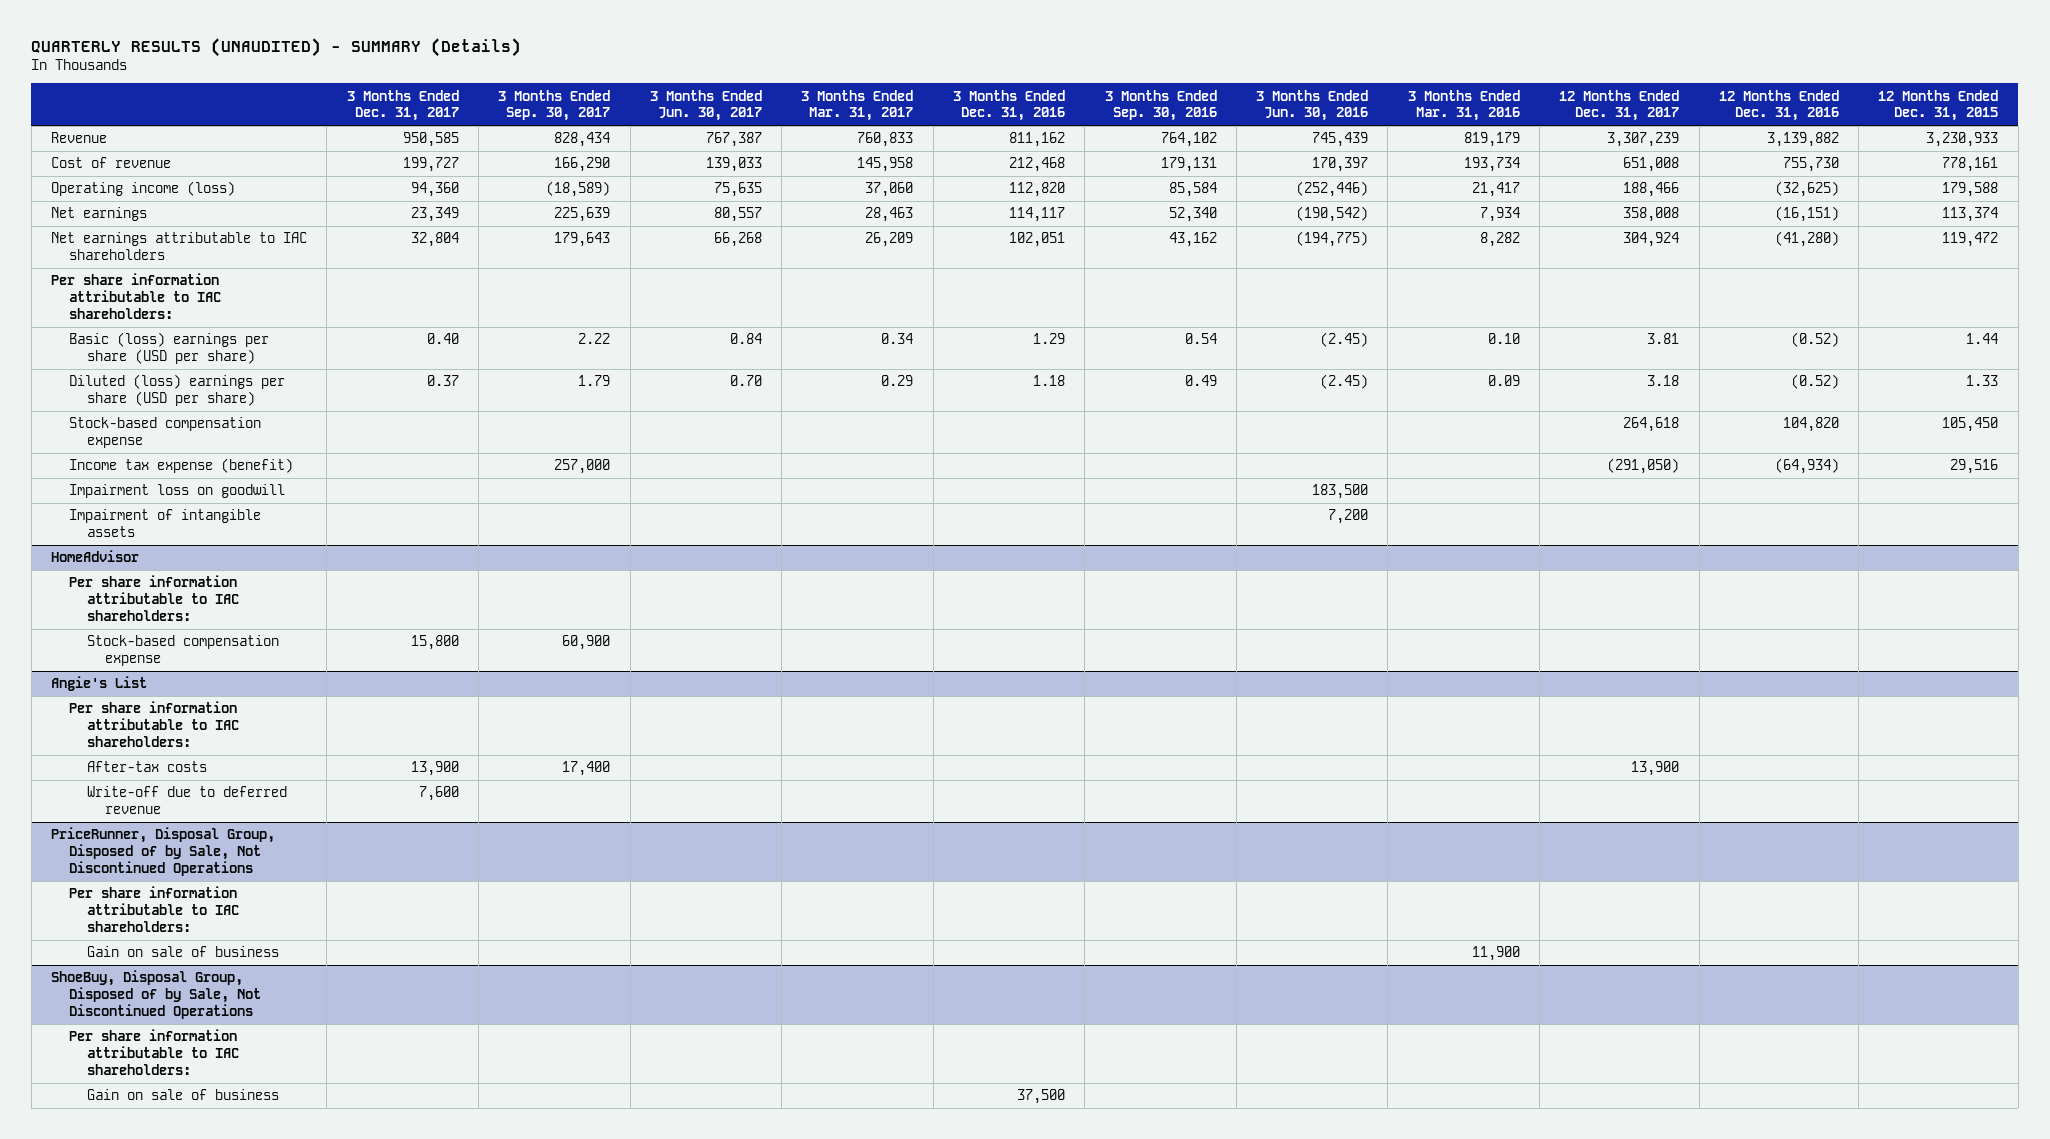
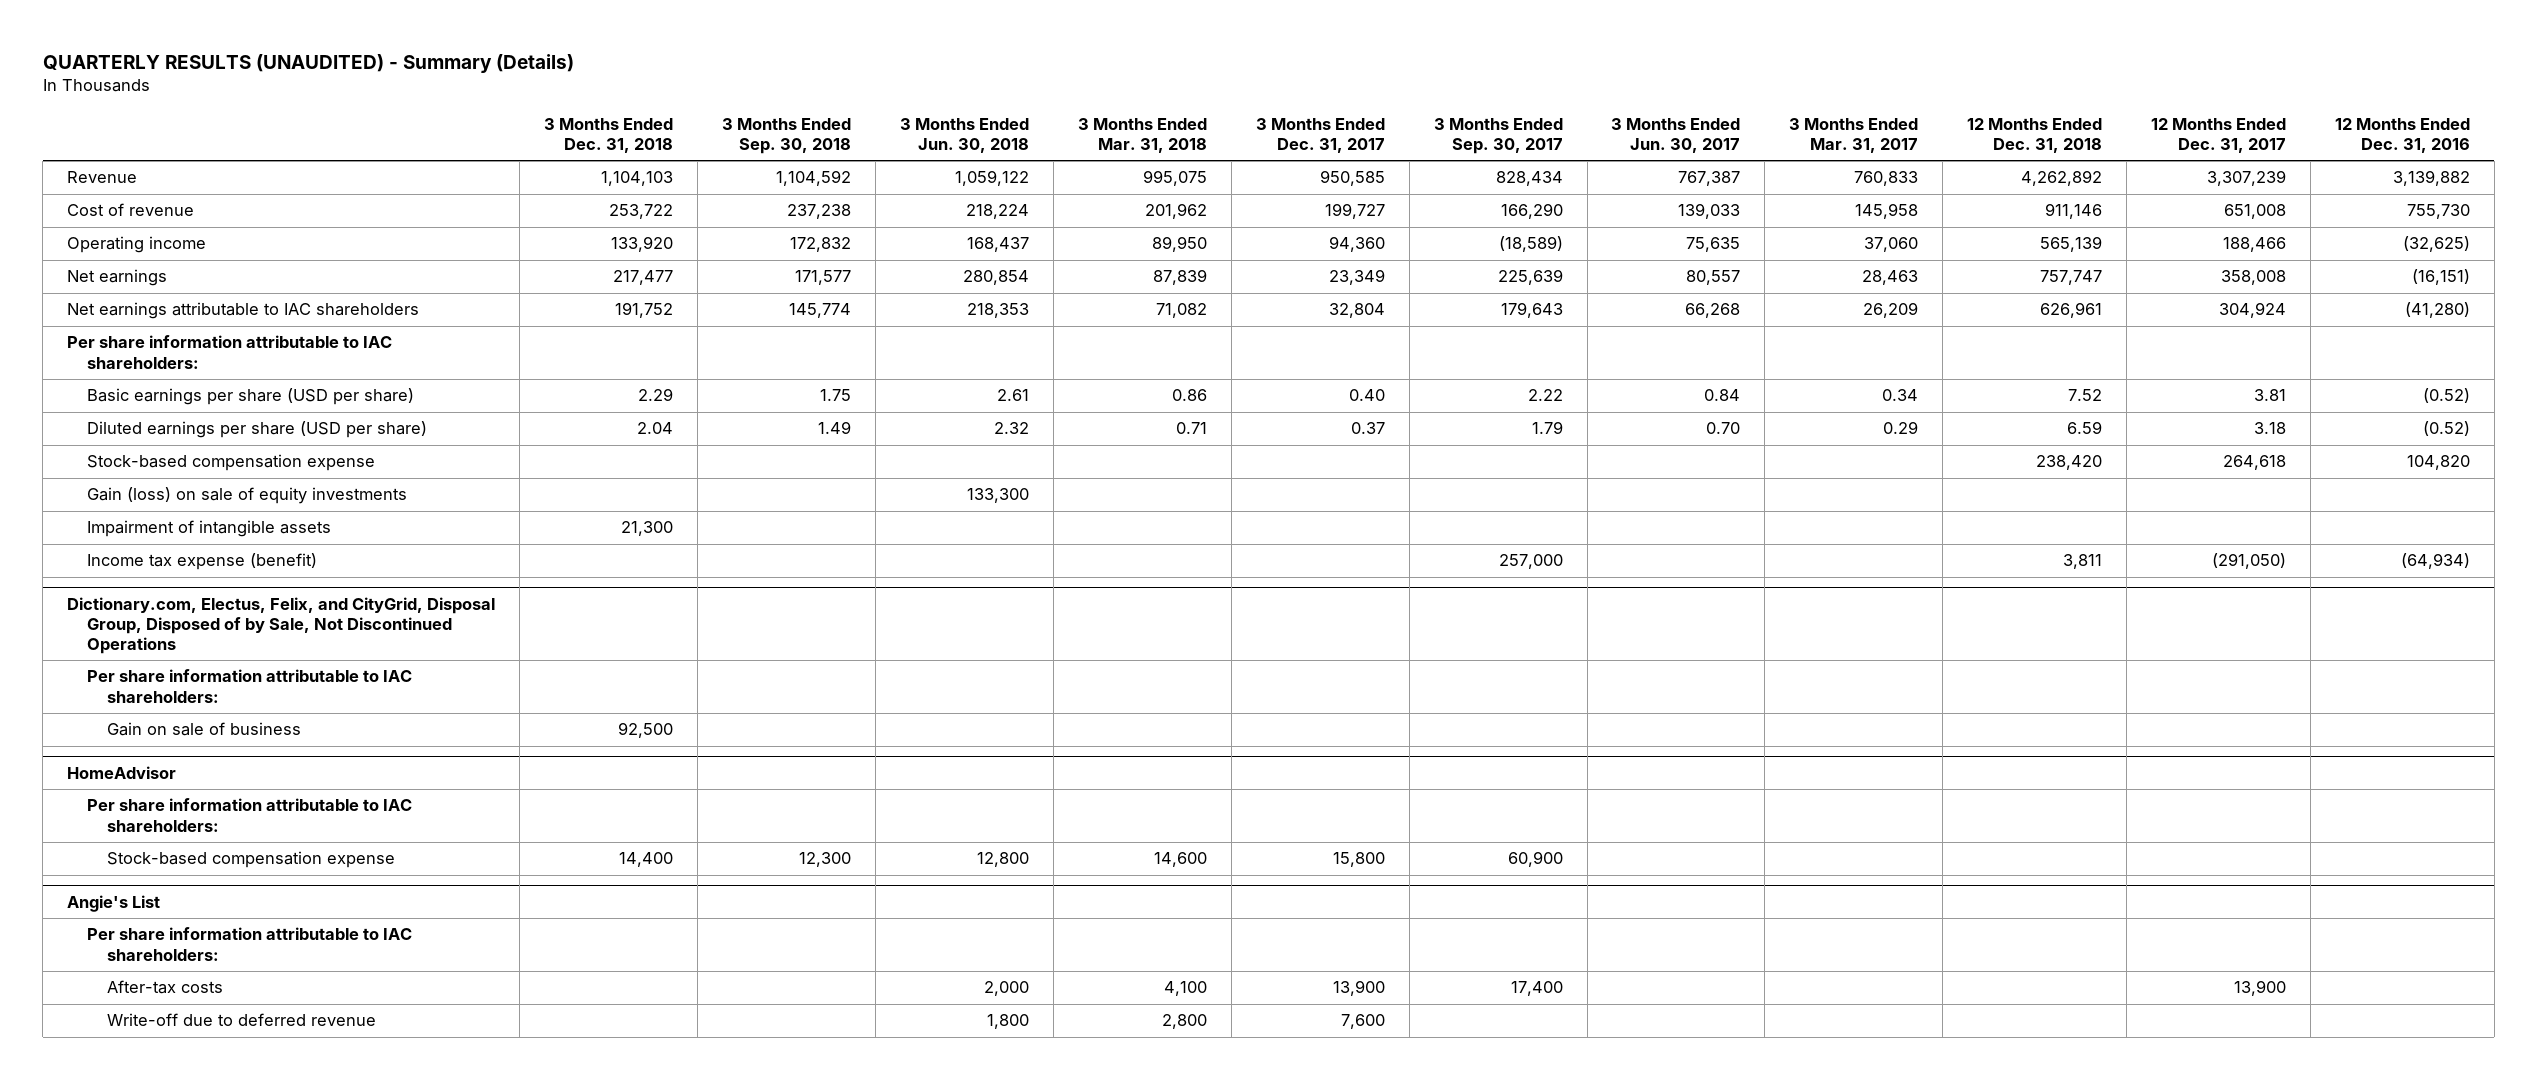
- QUARTERLY RESULTS (UNAUDITED) - SUMMARY (Details)
+ QUARTERLY RESULTS (UNAUDITED) - Summary (Details)
- | 3 Months Ended Dec. 31, 2017 | 3 Months Ended Sep. 30, 2017 | 3 Months Ended Jun. 30, 2017 | 3 Months Ended Mar. 31, 2017 | 3 Months Ended Dec. 31, 2016 | 3 Months Ended Sep. 30, 2016 | 3 Months Ended Jun. 30, 2016 | 3 Months Ended Mar. 31, 2016 | 12 Months Ended Dec. 31, 2017 | 12 Months Ended Dec. 31, 2016 | 12 Months Ended Dec. 31, 2015
+ | 3 Months Ended Dec. 31, 2018 | 3 Months Ended Sep. 30, 2018 | 3 Months Ended Jun. 30, 2018 | 3 Months Ended Mar. 31, 2018 | 3 Months Ended Dec. 31, 2017 | 3 Months Ended Sep. 30, 2017 | 3 Months Ended Jun. 30, 2017 | 3 Months Ended Mar. 31, 2017 | 12 Months Ended Dec. 31, 2018 | 12 Months Ended Dec. 31, 2017 | 12 Months Ended Dec. 31, 2016
- Operating income (loss) | 94,360 | (18,589) | 75,635 | 37,060 | 112,820 | 85,584 | (252,446) | 21,417 | 188,466 | (32,625) | 179,588
+ Operating income | 133,920 | 172,832 | 168,437 | 89,950 | 94,360 | (18,589) | 75,635 | 37,060 | 565,139 | 188,466 | (32,625)
- Basic (loss) earnings per share (USD per share) | 0.40 | 2.22 | 0.84 | 0.34 | 1.29 | 0.54 | (2.45) | 0.10 | 3.81 | (0.52) | 1.44
- Diluted (loss) earnings per share (USD per share) | 0.37 | 1.79 | 0.70 | 0.29 | 1.18 | 0.49 | (2.45) | 0.09 | 3.18 | (0.52) | 1.33
+ Basic earnings per share (USD per share) | 2.29 | 1.75 | 2.61 | 0.86 | 0.40 | 2.22 | 0.84 | 0.34 | 7.52 | 3.81 | (0.52)
+ Diluted earnings per share (USD per share) | 2.04 | 1.49 | 2.32 | 0.71 | 0.37 | 1.79 | 0.70 | 0.29 | 6.59 | 3.18 | (0.52)
- Impairment loss on goodwill | | | | | | | 183,500 | | | |
+ Gain (loss) on sale of equity investments | | | 133,300 | | | | | | | |
moved down: Income tax expense (benefit) | | | | | | 257,000 | | | 3,811 | (291,050) | (64,934)
+ Dictionary.com, Electus, Felix, and CityGrid, Disposal Group, Disposed of by Sale, Not Discontinued Operations
+ Per share information attributable to IAC shareholders:
+ Gain on sale of business | 92,500 | | | | | | | | | |
- PriceRunner, Disposal Group, Disposed of by Sale, Not Discontinued Operations
- Per share information attributable to IAC shareholders:
- Gain on sale of business | | | | | | | | 11,900 | | |
- ShoeBuy, Disposal Group, Disposed of by Sale, Not Discontinued Operations
- Per share information attributable to IAC shareholders:
- Gain on sale of business | | | | | 37,500 | | | | | |

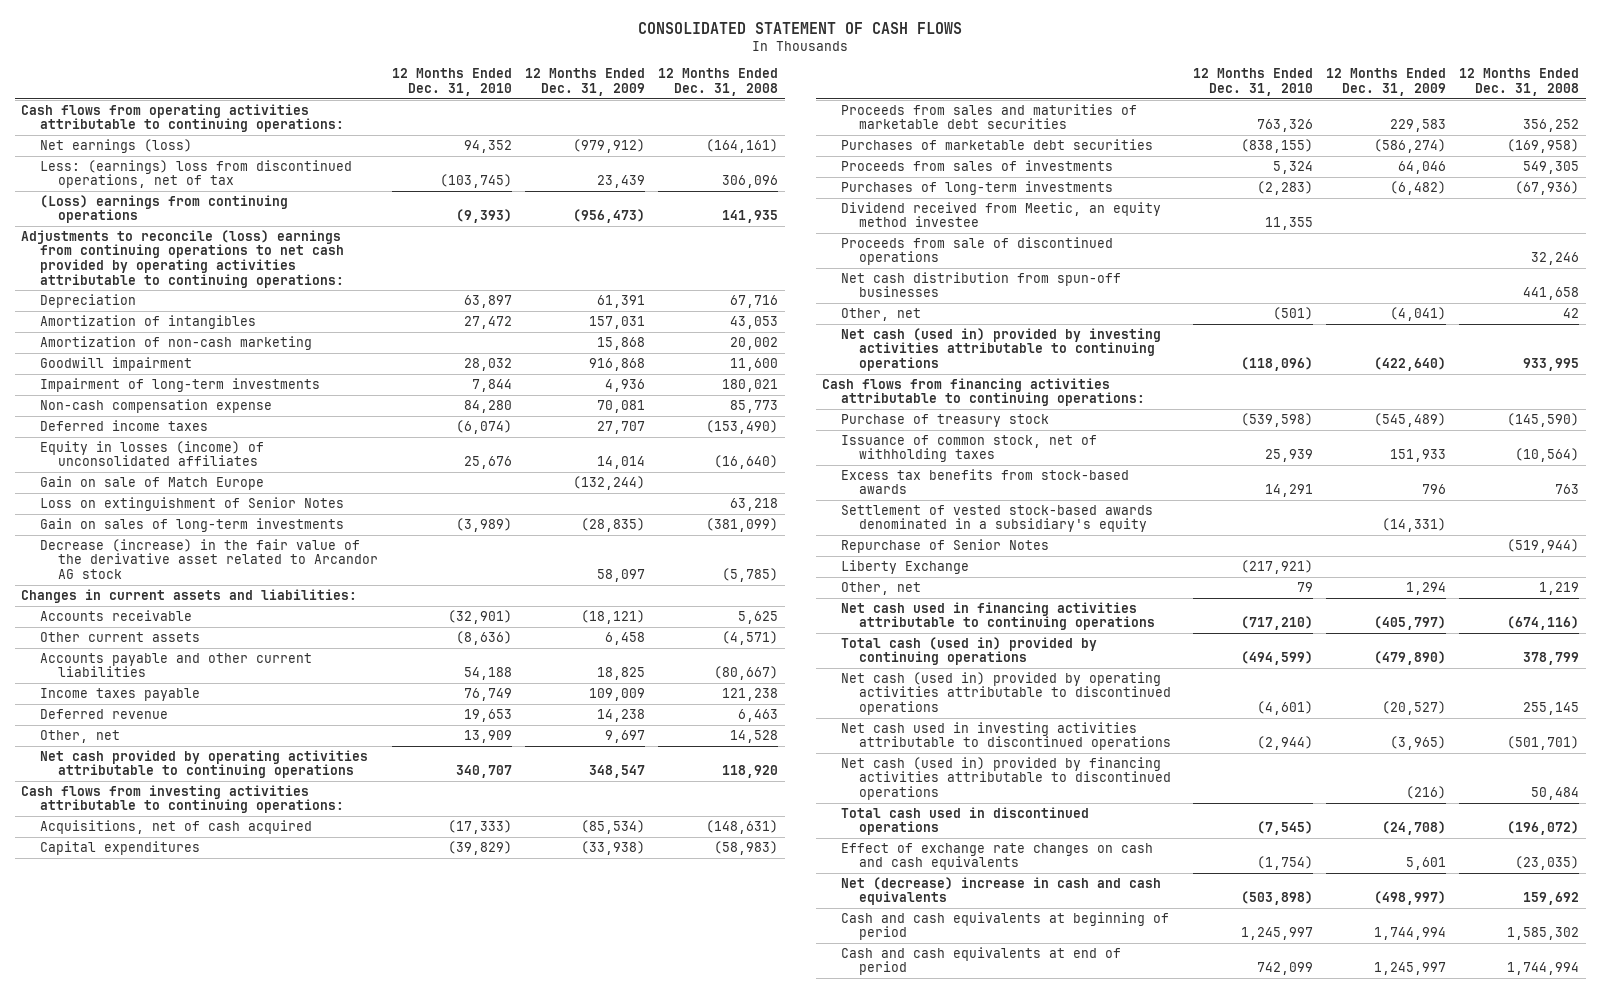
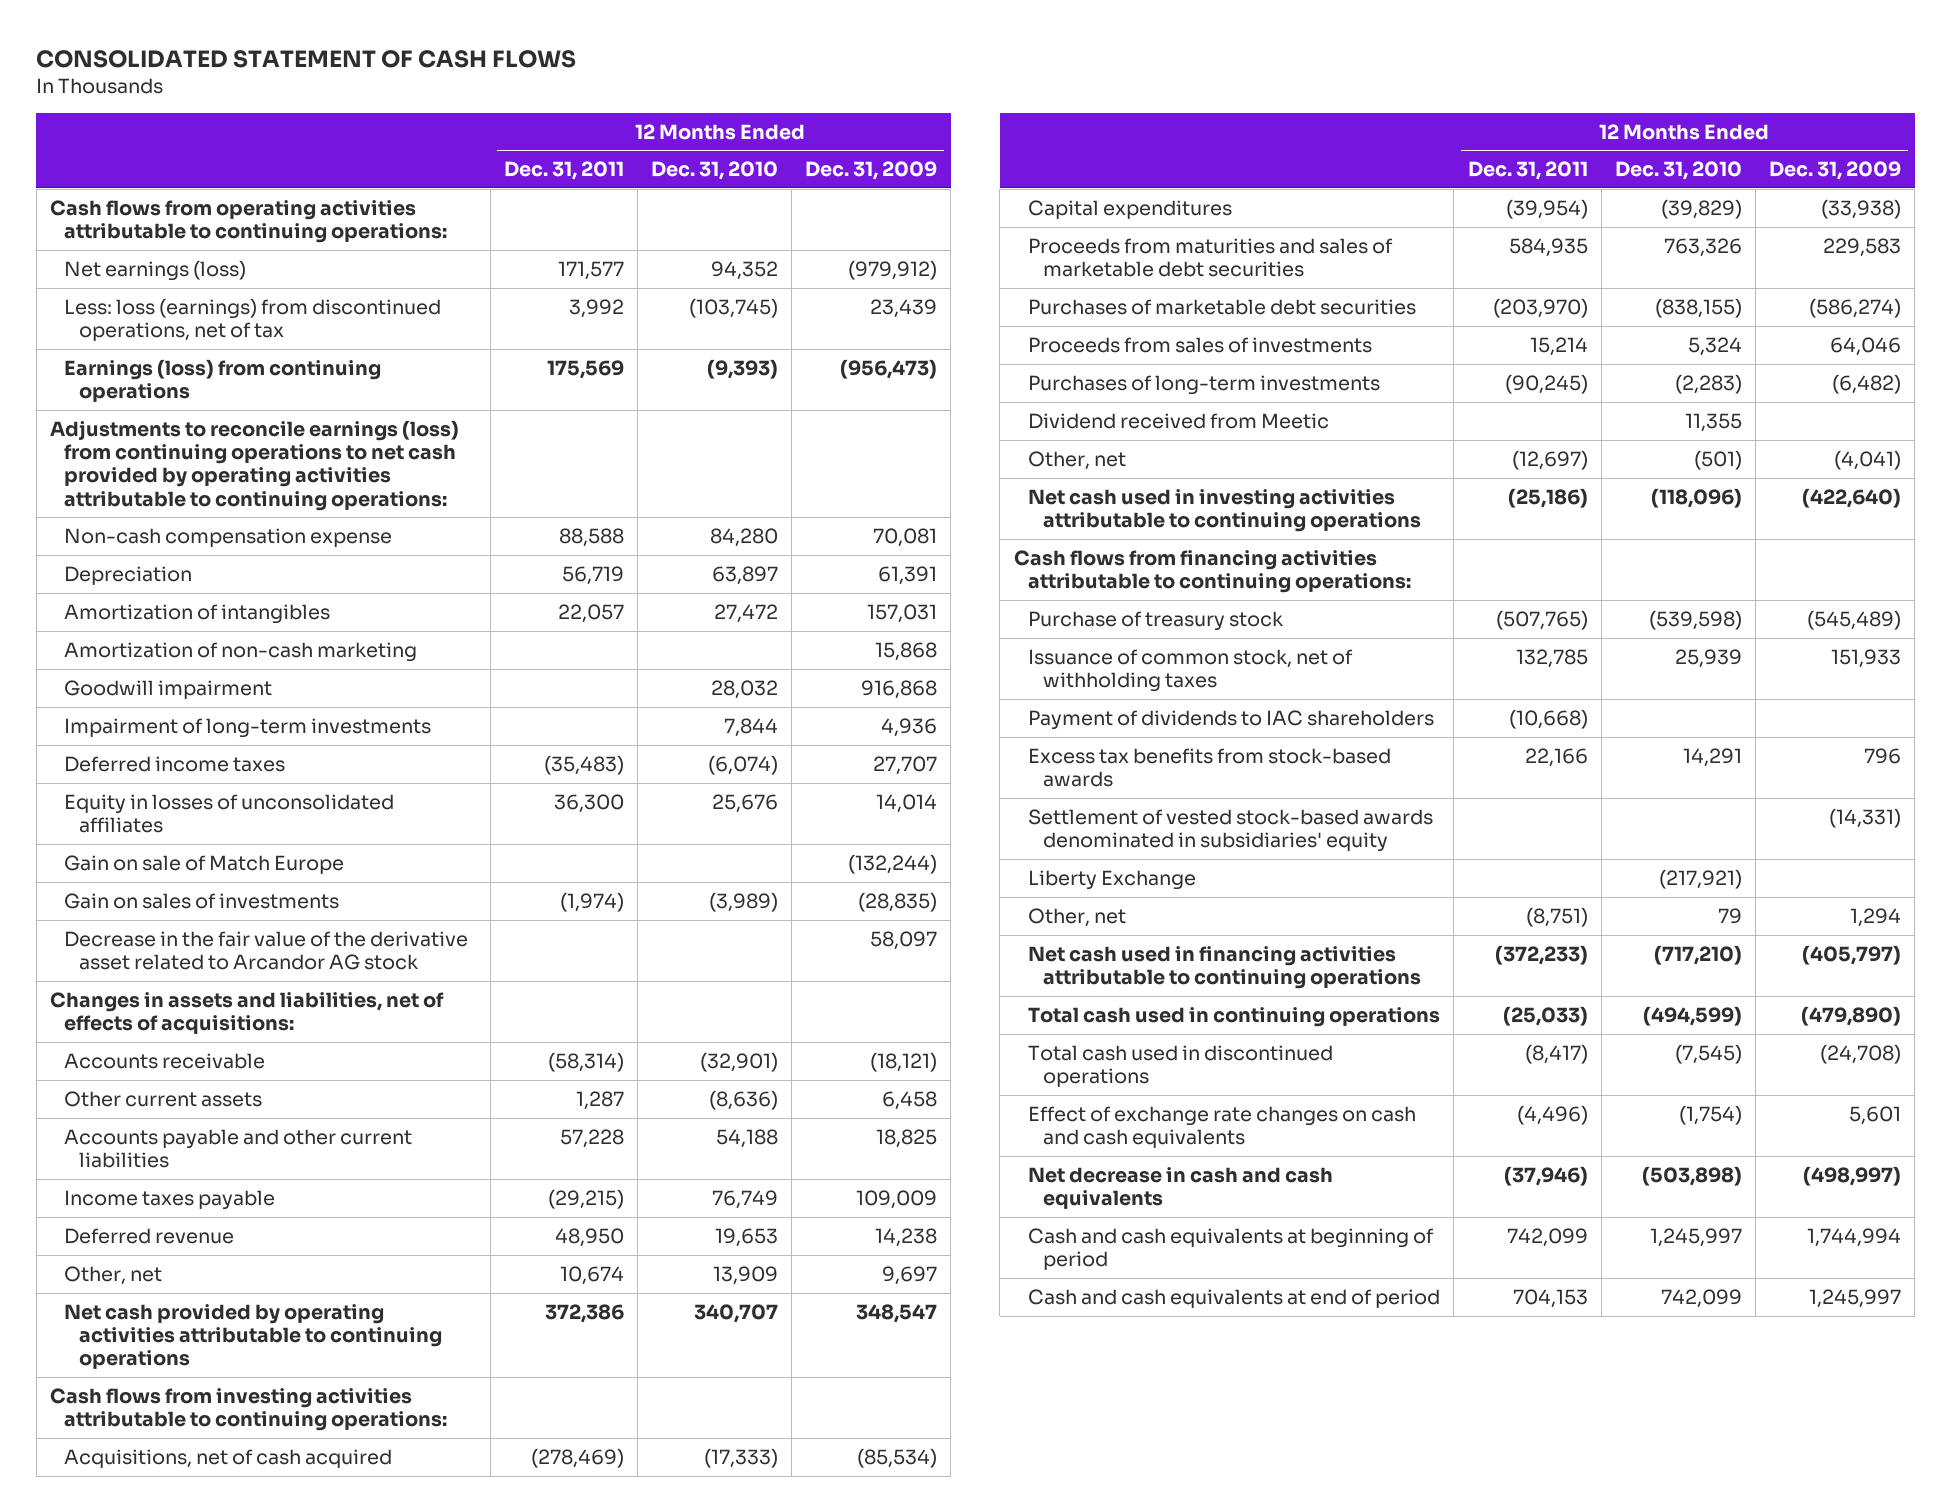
- | 12 Months Ended Dec. 31, 2010 | 12 Months Ended Dec. 31, 2009 | 12 Months Ended Dec. 31, 2008
+ | 12 Months Ended Dec. 31, 2011 | 12 Months Ended Dec. 31, 2010 | 12 Months Ended Dec. 31, 2009
- Less: (earnings) loss from discontinued operations, net of tax | (103,745) | 23,439 | 306,096
- (Loss) earnings from continuing operations | (9,393) | (956,473) | 141,935
- Adjustments to reconcile (loss) earnings from continuing operations to net cash provided by operating activities attributable to continuing operations:
+ Less: loss (earnings) from discontinued operations, net of tax | 3,992 | (103,745) | 23,439
+ Earnings (loss) from continuing operations | 175,569 | (9,393) | (956,473)
+ Adjustments to reconcile earnings (loss) from continuing operations to net cash provided by operating activities attributable to continuing operations:
moved up: Non-cash compensation expense | 88,588 | 84,280 | 70,081
- Equity in losses (income) of unconsolidated affiliates | 25,676 | 14,014 | (16,640)
+ Equity in losses of unconsolidated affiliates | 36,300 | 25,676 | 14,014
- Loss on extinguishment of Senior Notes | | | 63,218
- Gain on sales of long-term investments | (3,989) | (28,835) | (381,099)
- Decrease (increase) in the fair value of the derivative asset related to Arcandor AG stock | | 58,097 | (5,785)
- Changes in current assets and liabilities:
+ Gain on sales of investments | (1,974) | (3,989) | (28,835)
+ Decrease in the fair value of the derivative asset related to Arcandor AG stock | | | 58,097
+ Changes in assets and liabilities, net of effects of acquisitions:
- Proceeds from sales and maturities of marketable debt securities | 763,326 | 229,583 | 356,252
+ Proceeds from maturities and sales of marketable debt securities | 584,935 | 763,326 | 229,583
- Dividend received from Meetic, an equity method investee | 11,355 | |
- Proceeds from sale of discontinued operations | | | 32,246
- Net cash distribution from spun-off businesses | | | 441,658
+ Dividend received from Meetic | | 11,355 |
- Net cash (used in) provided by investing activities attributable to continuing operations | (118,096) | (422,640) | 933,995
+ Net cash used in investing activities attributable to continuing operations | (25,186) | (118,096) | (422,640)
+ Payment of dividends to IAC shareholders | (10,668) | |
- Settlement of vested stock-based awards denominated in a subsidiary's equity | | (14,331) |
- Repurchase of Senior Notes | | | (519,944)
+ Settlement of vested stock-based awards denominated in subsidiaries' equity | | | (14,331)
- Total cash (used in) provided by continuing operations | (494,599) | (479,890) | 378,799
- Net cash (used in) provided by operating activities attributable to discontinued operations | (4,601) | (20,527) | 255,145
- Net cash used in investing activities attributable to discontinued operations | (2,944) | (3,965) | (501,701)
- Net cash (used in) provided by financing activities attributable to discontinued operations | | (216) | 50,484
+ Total cash used in continuing operations | (25,033) | (494,599) | (479,890)
- Net (decrease) increase in cash and cash equivalents | (503,898) | (498,997) | 159,692
+ Net decrease in cash and cash equivalents | (37,946) | (503,898) | (498,997)

